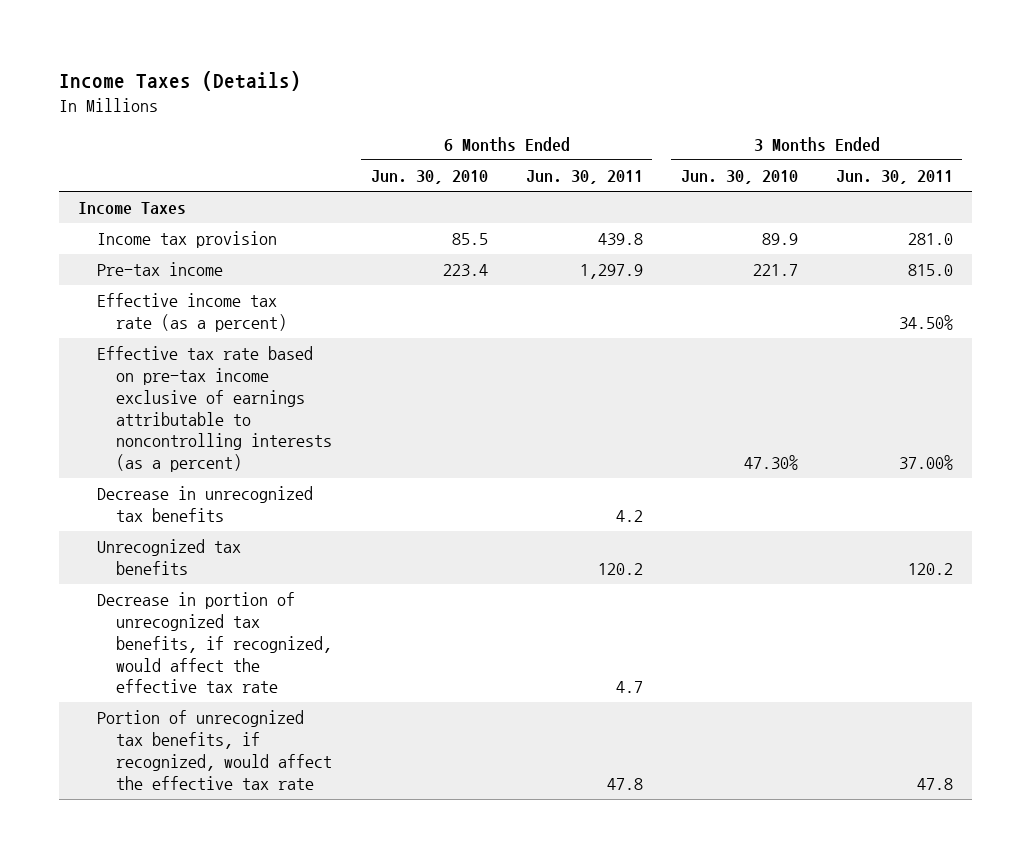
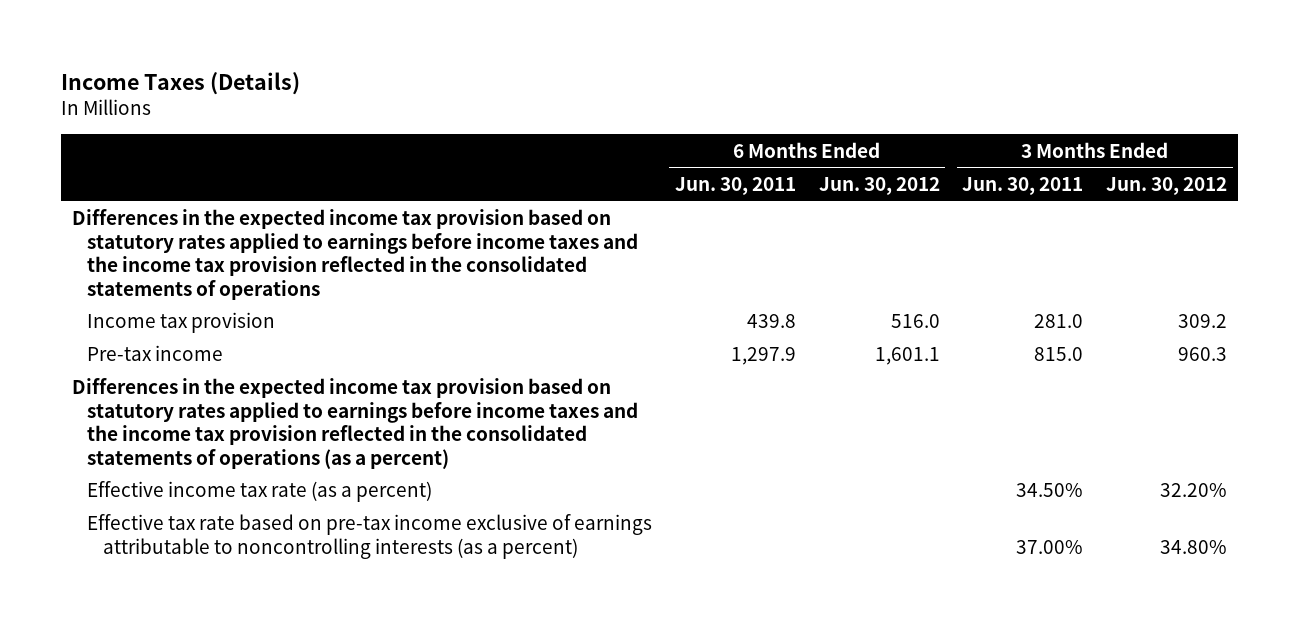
- | 6 Months Ended Jun. 30, 2010 | 6 Months Ended Jun. 30, 2011 | 3 Months Ended Jun. 30, 2010 | 3 Months Ended Jun. 30, 2011
+ | 6 Months Ended Jun. 30, 2011 | 6 Months Ended Jun. 30, 2012 | 3 Months Ended Jun. 30, 2011 | 3 Months Ended Jun. 30, 2012
- Income Taxes
+ Differences in the expected income tax provision based on statutory rates applied to earnings before income taxes and the income tax provision reflected in the consolidated statements of operations
+ Differences in the expected income tax provision based on statutory rates applied to earnings before income taxes and the income tax provision reflected in the consolidated statements of operations (as a percent)
- Decrease in unrecognized tax benefits | | 4.2 | |
- Unrecognized tax benefits | | 120.2 | | 120.2
- Decrease in portion of unrecognized tax benefits, if recognized, would affect the effective tax rate | | 4.7 | |
- Portion of unrecognized tax benefits, if recognized, would affect the effective tax rate | | 47.8 | | 47.8

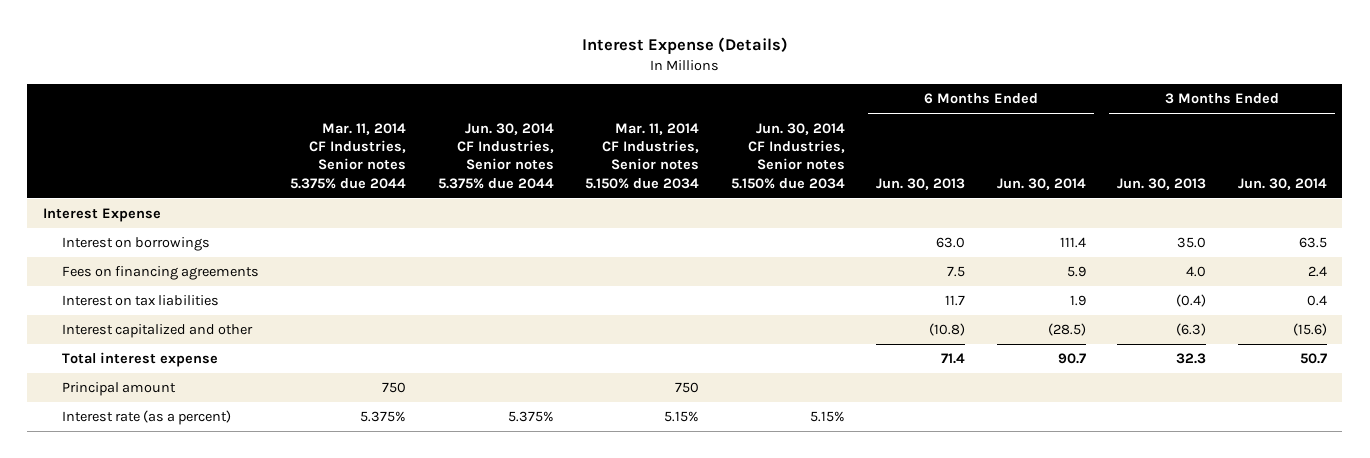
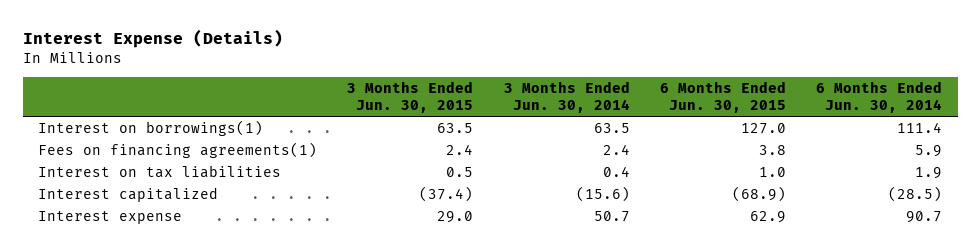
- | Mar. 11, 2014 CF Industries, Senior notes 5.375% due 2044 | Jun. 30, 2014 CF Industries, Senior notes 5.375% due 2044 | Mar. 11, 2014 CF Industries, Senior notes 5.150% due 2034 | Jun. 30, 2014 CF Industries, Senior notes 5.150% due 2034 | 6 Months Ended Jun. 30, 2013 | 6 Months Ended Jun. 30, 2014 | 3 Months Ended Jun. 30, 2013 | 3 Months Ended Jun. 30, 2014
+ | 3 Months Ended Jun. 30, 2015 | 3 Months Ended Jun. 30, 2014 | 6 Months Ended Jun. 30, 2015 | 6 Months Ended Jun. 30, 2014
- Interest Expense
- Interest on borrowings | | | | | 63.0 | 111.4 | 35.0 | 63.5
- Fees on financing agreements | | | | | 7.5 | 5.9 | 4.0 | 2.4
+ Interest on borrowings(1) | 63.5 | 63.5 | 127.0 | 111.4
+ Fees on financing agreements(1) | 2.4 | 2.4 | 3.8 | 5.9
- Interest capitalized and other | | | | | (10.8) | (28.5) | (6.3) | (15.6)
- Total interest expense | | | | | 71.4 | 90.7 | 32.3 | 50.7
- Principal amount | 750 | | 750 | | | | |
- Interest rate (as a percent) | 5.375% | 5.375% | 5.15% | 5.15% | | | |
+ Interest capitalized | (37.4) | (15.6) | (68.9) | (28.5)
+ Interest expense | 29.0 | 50.7 | 62.9 | 90.7

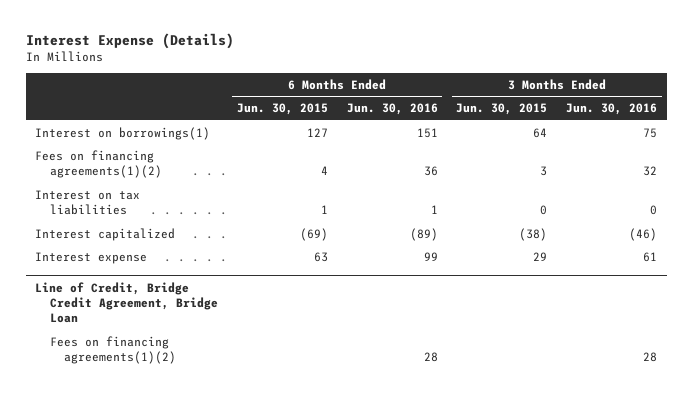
- | 3 Months Ended Jun. 30, 2015 | 3 Months Ended Jun. 30, 2014 | 6 Months Ended Jun. 30, 2015 | 6 Months Ended Jun. 30, 2014
+ | 6 Months Ended Jun. 30, 2015 | 6 Months Ended Jun. 30, 2016 | 3 Months Ended Jun. 30, 2015 | 3 Months Ended Jun. 30, 2016
- Interest on borrowings(1) | 63.5 | 63.5 | 127.0 | 111.4
- Fees on financing agreements(1) | 2.4 | 2.4 | 3.8 | 5.9
- Interest on tax liabilities | 0.5 | 0.4 | 1.0 | 1.9
- Interest capitalized | (37.4) | (15.6) | (68.9) | (28.5)
- Interest expense | 29.0 | 50.7 | 62.9 | 90.7
+ Interest on borrowings(1) | 127 | 151 | 64 | 75
+ Fees on financing agreements(1)(2) | 4 | 36 | 3 | 32
+ Interest on tax liabilities | 1 | 1 | 0 | 0
+ Interest capitalized | (69) | (89) | (38) | (46)
+ Interest expense | 63 | 99 | 29 | 61
+ Line of Credit, Bridge Credit Agreement, Bridge Loan
+ Fees on financing agreements(1)(2) | | 28 | | 28

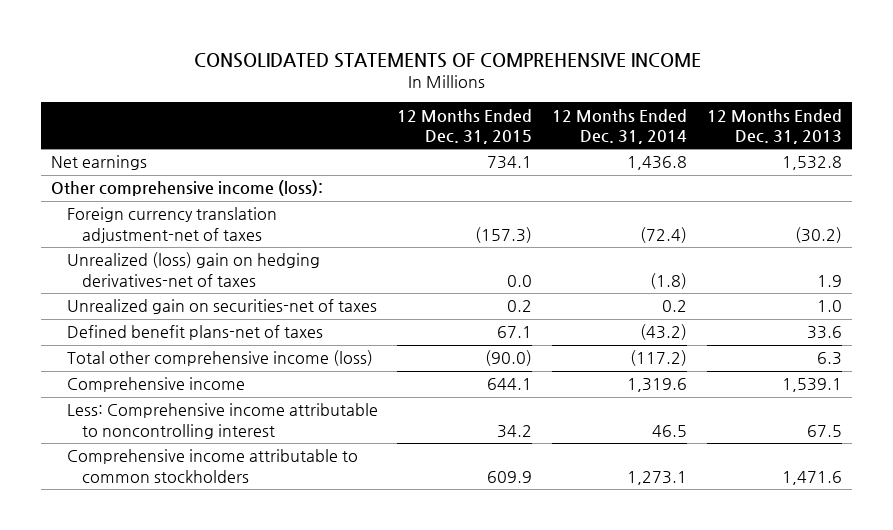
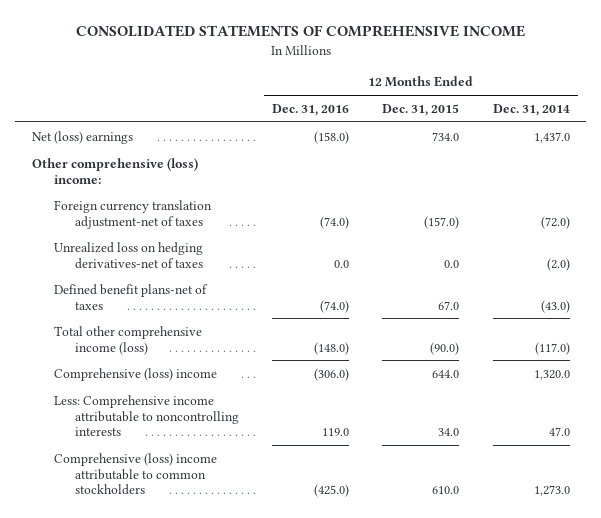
- | 12 Months Ended Dec. 31, 2015 | 12 Months Ended Dec. 31, 2014 | 12 Months Ended Dec. 31, 2013
+ | 12 Months Ended Dec. 31, 2016 | 12 Months Ended Dec. 31, 2015 | 12 Months Ended Dec. 31, 2014
- Net earnings | 734.1 | 1,436.8 | 1,532.8
- Other comprehensive income (loss):
- Foreign currency translation adjustment-net of taxes | (157.3) | (72.4) | (30.2)
- Unrealized (loss) gain on hedging derivatives-net of taxes | 0.0 | (1.8) | 1.9
- Unrealized gain on securities-net of taxes | 0.2 | 0.2 | 1.0
- Defined benefit plans-net of taxes | 67.1 | (43.2) | 33.6
- Total other comprehensive income (loss) | (90.0) | (117.2) | 6.3
- Comprehensive income | 644.1 | 1,319.6 | 1,539.1
- Less: Comprehensive income attributable to noncontrolling interest | 34.2 | 46.5 | 67.5
- Comprehensive income attributable to common stockholders | 609.9 | 1,273.1 | 1,471.6
+ Net (loss) earnings | (158.0) | 734.0 | 1,437.0
+ Other comprehensive (loss) income:
+ Foreign currency translation adjustment-net of taxes | (74.0) | (157.0) | (72.0)
+ Unrealized loss on hedging derivatives-net of taxes | 0.0 | 0.0 | (2.0)
+ Defined benefit plans-net of taxes | (74.0) | 67.0 | (43.0)
+ Total other comprehensive income (loss) | (148.0) | (90.0) | (117.0)
+ Comprehensive (loss) income | (306.0) | 644.0 | 1,320.0
+ Less: Comprehensive income attributable to noncontrolling interests | 119.0 | 34.0 | 47.0
+ Comprehensive (loss) income attributable to common stockholders | (425.0) | 610.0 | 1,273.0

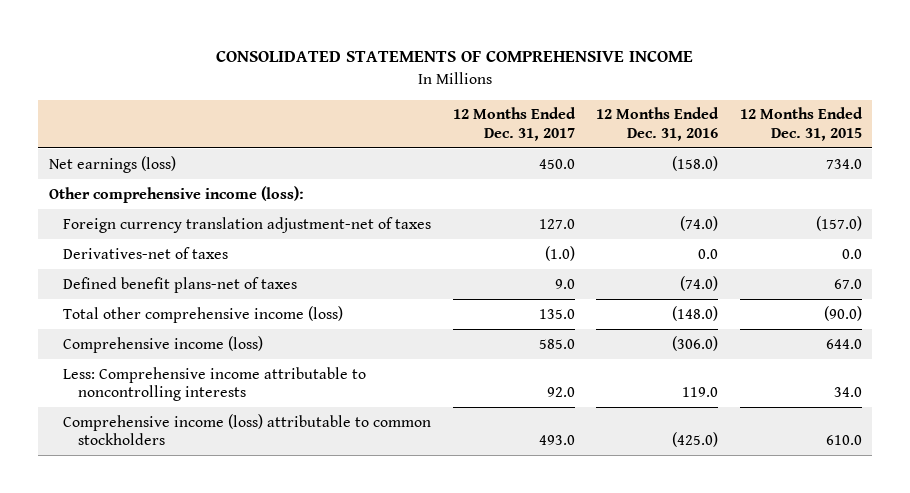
- | 12 Months Ended Dec. 31, 2016 | 12 Months Ended Dec. 31, 2015 | 12 Months Ended Dec. 31, 2014
+ | 12 Months Ended Dec. 31, 2017 | 12 Months Ended Dec. 31, 2016 | 12 Months Ended Dec. 31, 2015
- Net (loss) earnings | (158.0) | 734.0 | 1,437.0
- Other comprehensive (loss) income:
+ Net earnings (loss) | 450.0 | (158.0) | 734.0
+ Other comprehensive income (loss):
- Unrealized loss on hedging derivatives-net of taxes | 0.0 | 0.0 | (2.0)
+ Derivatives-net of taxes | (1.0) | 0.0 | 0.0
- Comprehensive (loss) income | (306.0) | 644.0 | 1,320.0
+ Comprehensive income (loss) | 585.0 | (306.0) | 644.0
- Comprehensive (loss) income attributable to common stockholders | (425.0) | 610.0 | 1,273.0
+ Comprehensive income (loss) attributable to common stockholders | 493.0 | (425.0) | 610.0

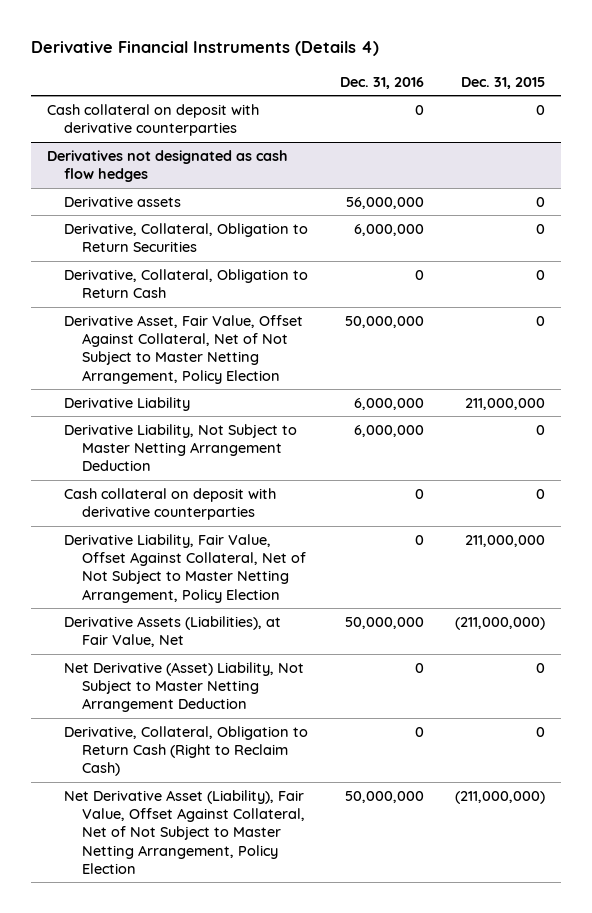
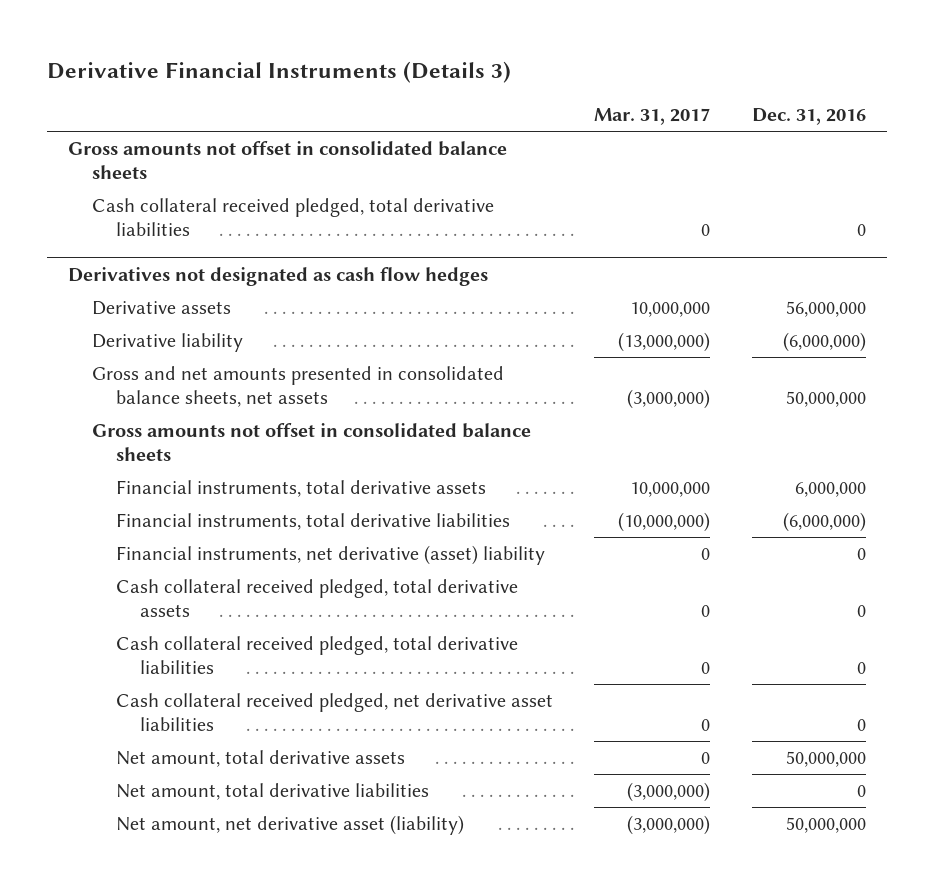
- Derivative Financial Instruments (Details 4)
+ Derivative Financial Instruments (Details 3)
- | Dec. 31, 2016 | Dec. 31, 2015
+ | Mar. 31, 2017 | Dec. 31, 2016
- Cash collateral on deposit with derivative counterparties | 0 | 0
+ Gross amounts not offset in consolidated balance sheets
+ Cash collateral received pledged, total derivative liabilities | 0 | 0
@ Derivatives not designated as cash flow hedges
- Derivative, Collateral, Obligation to Return Securities | 6,000,000 | 0
- Derivative, Collateral, Obligation to Return Cash | 0 | 0
- Derivative Asset, Fair Value, Offset Against Collateral, Net of Not Subject to Master Netting Arrangement, Policy Election | 50,000,000 | 0
- Derivative Liability | 6,000,000 | 211,000,000
- Derivative Liability, Not Subject to Master Netting Arrangement Deduction | 6,000,000 | 0
- Cash collateral on deposit with derivative counterparties | 0 | 0
- Derivative Liability, Fair Value, Offset Against Collateral, Net of Not Subject to Master Netting Arrangement, Policy Election | 0 | 211,000,000
- Derivative Assets (Liabilities), at Fair Value, Net | 50,000,000 | (211,000,000)
- Net Derivative (Asset) Liability, Not Subject to Master Netting Arrangement Deduction | 0 | 0
- Derivative, Collateral, Obligation to Return Cash (Right to Reclaim Cash) | 0 | 0
- Net Derivative Asset (Liability), Fair Value, Offset Against Collateral, Net of Not Subject to Master Netting Arrangement, Policy Election | 50,000,000 | (211,000,000)
+ Derivative liability | (13,000,000) | (6,000,000)
+ Gross and net amounts presented in consolidated balance sheets, net assets | (3,000,000) | 50,000,000
+ Gross amounts not offset in consolidated balance sheets
+ Financial instruments, total derivative assets | 10,000,000 | 6,000,000
+ Financial instruments, total derivative liabilities | (10,000,000) | (6,000,000)
+ Financial instruments, net derivative (asset) liability | 0 | 0
+ Cash collateral received pledged, total derivative assets | 0 | 0
+ Cash collateral received pledged, total derivative liabilities | 0 | 0
+ Cash collateral received pledged, net derivative asset liabilities | 0 | 0
+ Net amount, total derivative assets | 0 | 50,000,000
+ Net amount, total derivative liabilities | (3,000,000) | 0
+ Net amount, net derivative asset (liability) | (3,000,000) | 50,000,000

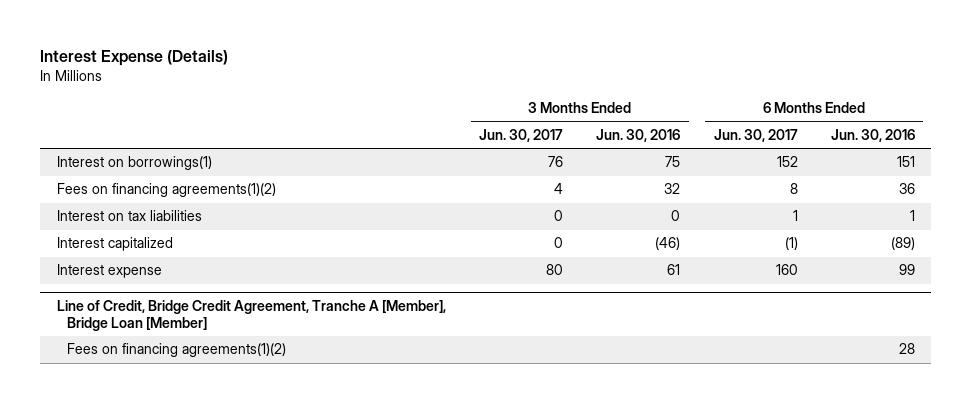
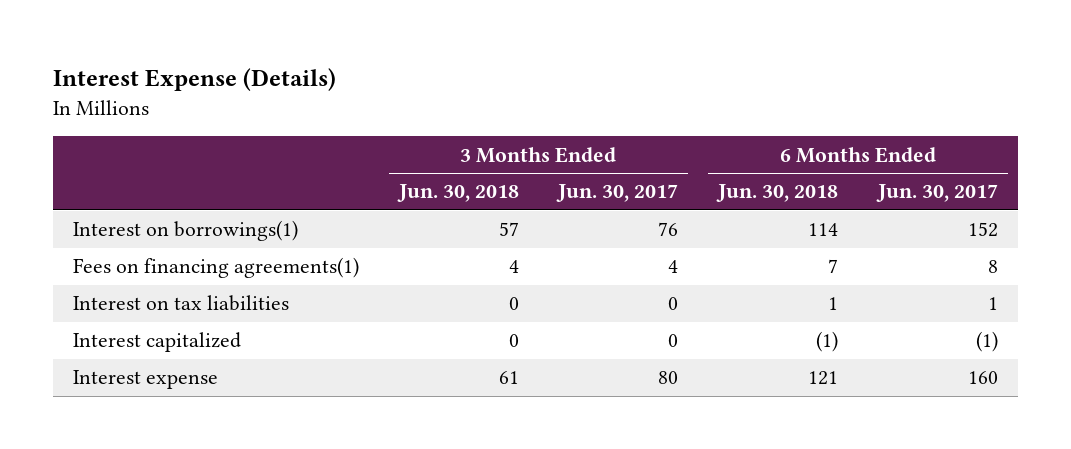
- | 3 Months Ended Jun. 30, 2017 | 3 Months Ended Jun. 30, 2016 | 6 Months Ended Jun. 30, 2017 | 6 Months Ended Jun. 30, 2016
+ | 3 Months Ended Jun. 30, 2018 | 3 Months Ended Jun. 30, 2017 | 6 Months Ended Jun. 30, 2018 | 6 Months Ended Jun. 30, 2017
- Fees on financing agreements(1)(2) | 4 | 32 | 8 | 36
+ Fees on financing agreements(1) | 4 | 4 | 7 | 8
- Line of Credit, Bridge Credit Agreement, Tranche A [Member], Bridge Loan [Member]
- Fees on financing agreements(1)(2) | | | | 28

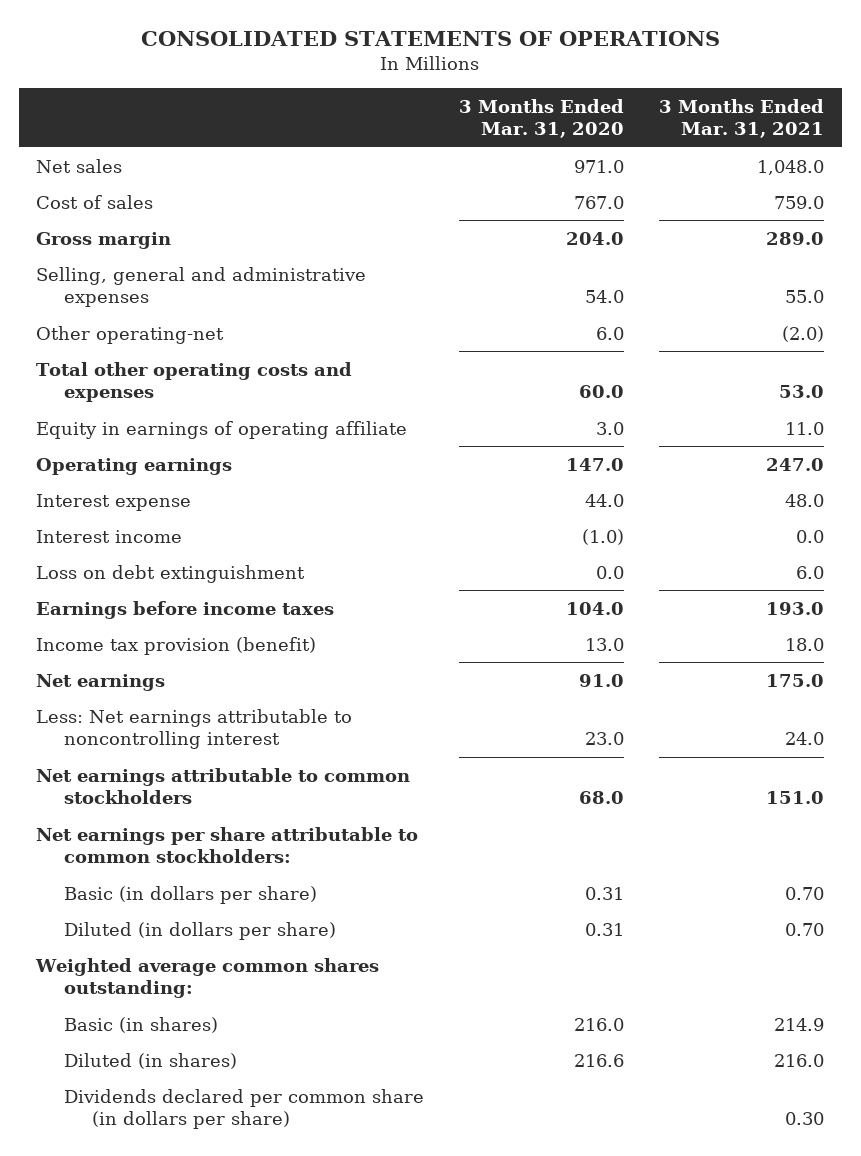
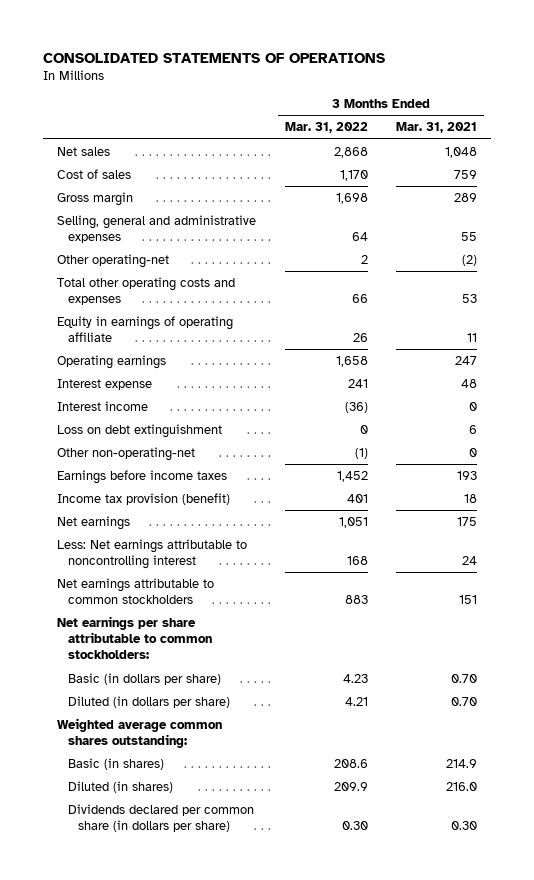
- | 3 Months Ended Mar. 31, 2020 | 3 Months Ended Mar. 31, 2021
+ | 3 Months Ended Mar. 31, 2022 | 3 Months Ended Mar. 31, 2021
- Net sales | 971.0 | 1,048.0
- Cost of sales | 767.0 | 759.0
- Gross margin | 204.0 | 289.0
- Selling, general and administrative expenses | 54.0 | 55.0
- Other operating-net | 6.0 | (2.0)
- Total other operating costs and expenses | 60.0 | 53.0
- Equity in earnings of operating affiliate | 3.0 | 11.0
- Operating earnings | 147.0 | 247.0
- Interest expense | 44.0 | 48.0
- Interest income | (1.0) | 0.0
- Loss on debt extinguishment | 0.0 | 6.0
- Earnings before income taxes | 104.0 | 193.0
- Income tax provision (benefit) | 13.0 | 18.0
- Net earnings | 91.0 | 175.0
- Less: Net earnings attributable to noncontrolling interest | 23.0 | 24.0
- Net earnings attributable to common stockholders | 68.0 | 151.0
+ Net sales | 2,868 | 1,048
+ Cost of sales | 1,170 | 759
+ Gross margin | 1,698 | 289
+ Selling, general and administrative expenses | 64 | 55
+ Other operating-net | 2 | (2)
+ Total other operating costs and expenses | 66 | 53
+ Equity in earnings of operating affiliate | 26 | 11
+ Operating earnings | 1,658 | 247
+ Interest expense | 241 | 48
+ Interest income | (36) | 0
+ Loss on debt extinguishment | 0 | 6
+ Other non-operating-net | (1) | 0
+ Earnings before income taxes | 1,452 | 193
+ Income tax provision (benefit) | 401 | 18
+ Net earnings | 1,051 | 175
+ Less: Net earnings attributable to noncontrolling interest | 168 | 24
+ Net earnings attributable to common stockholders | 883 | 151

